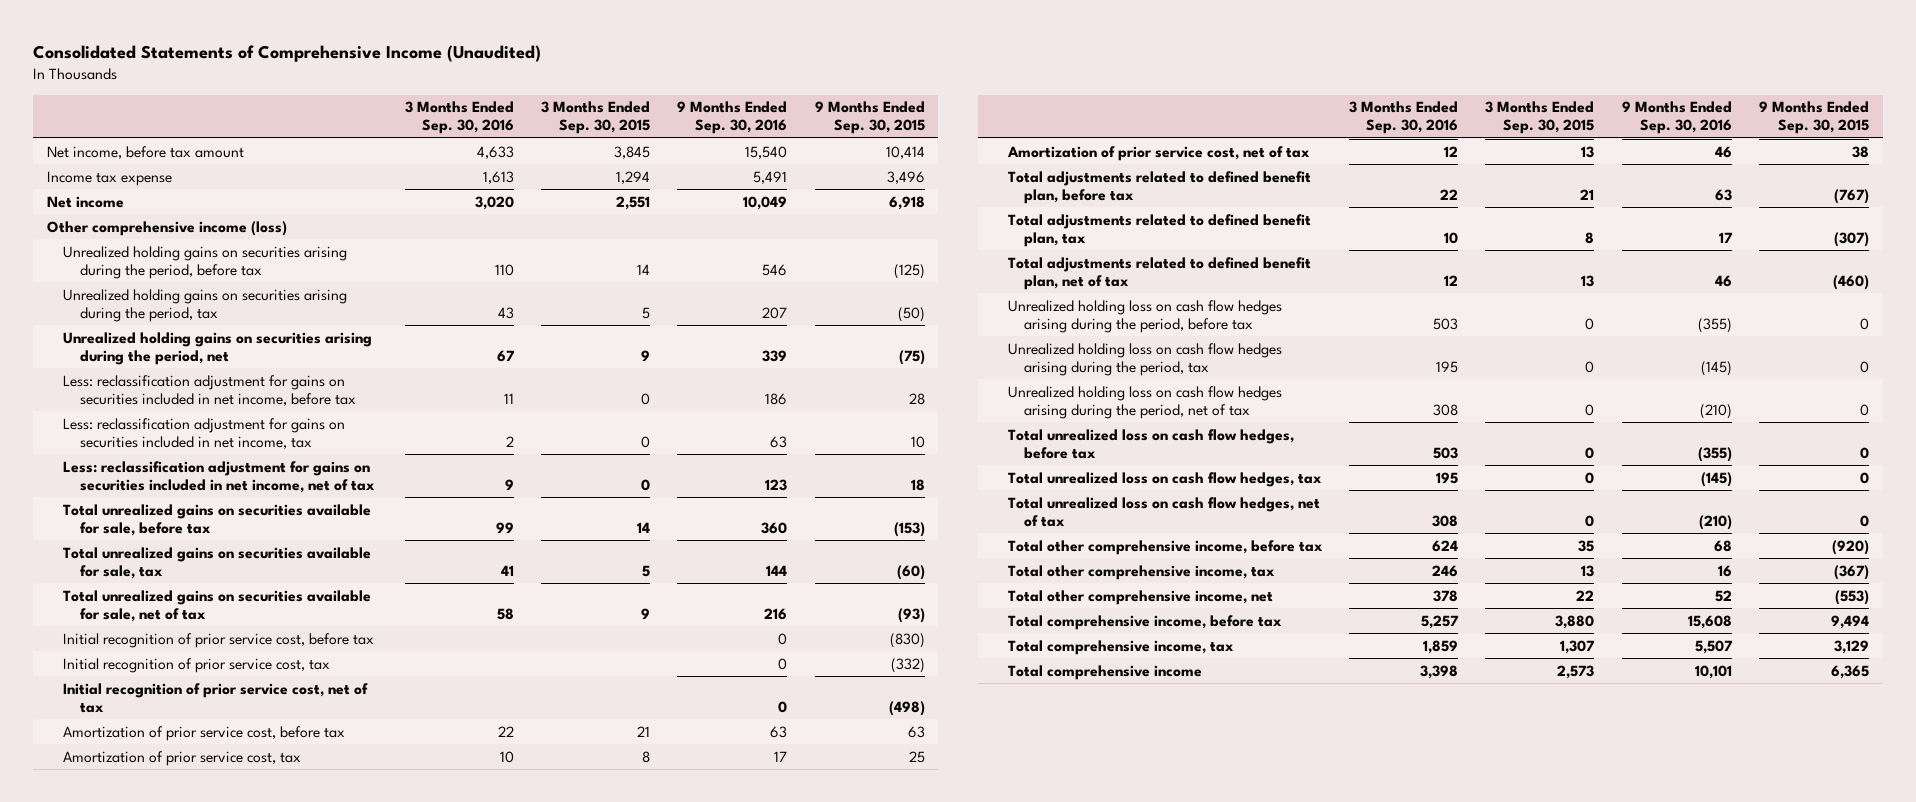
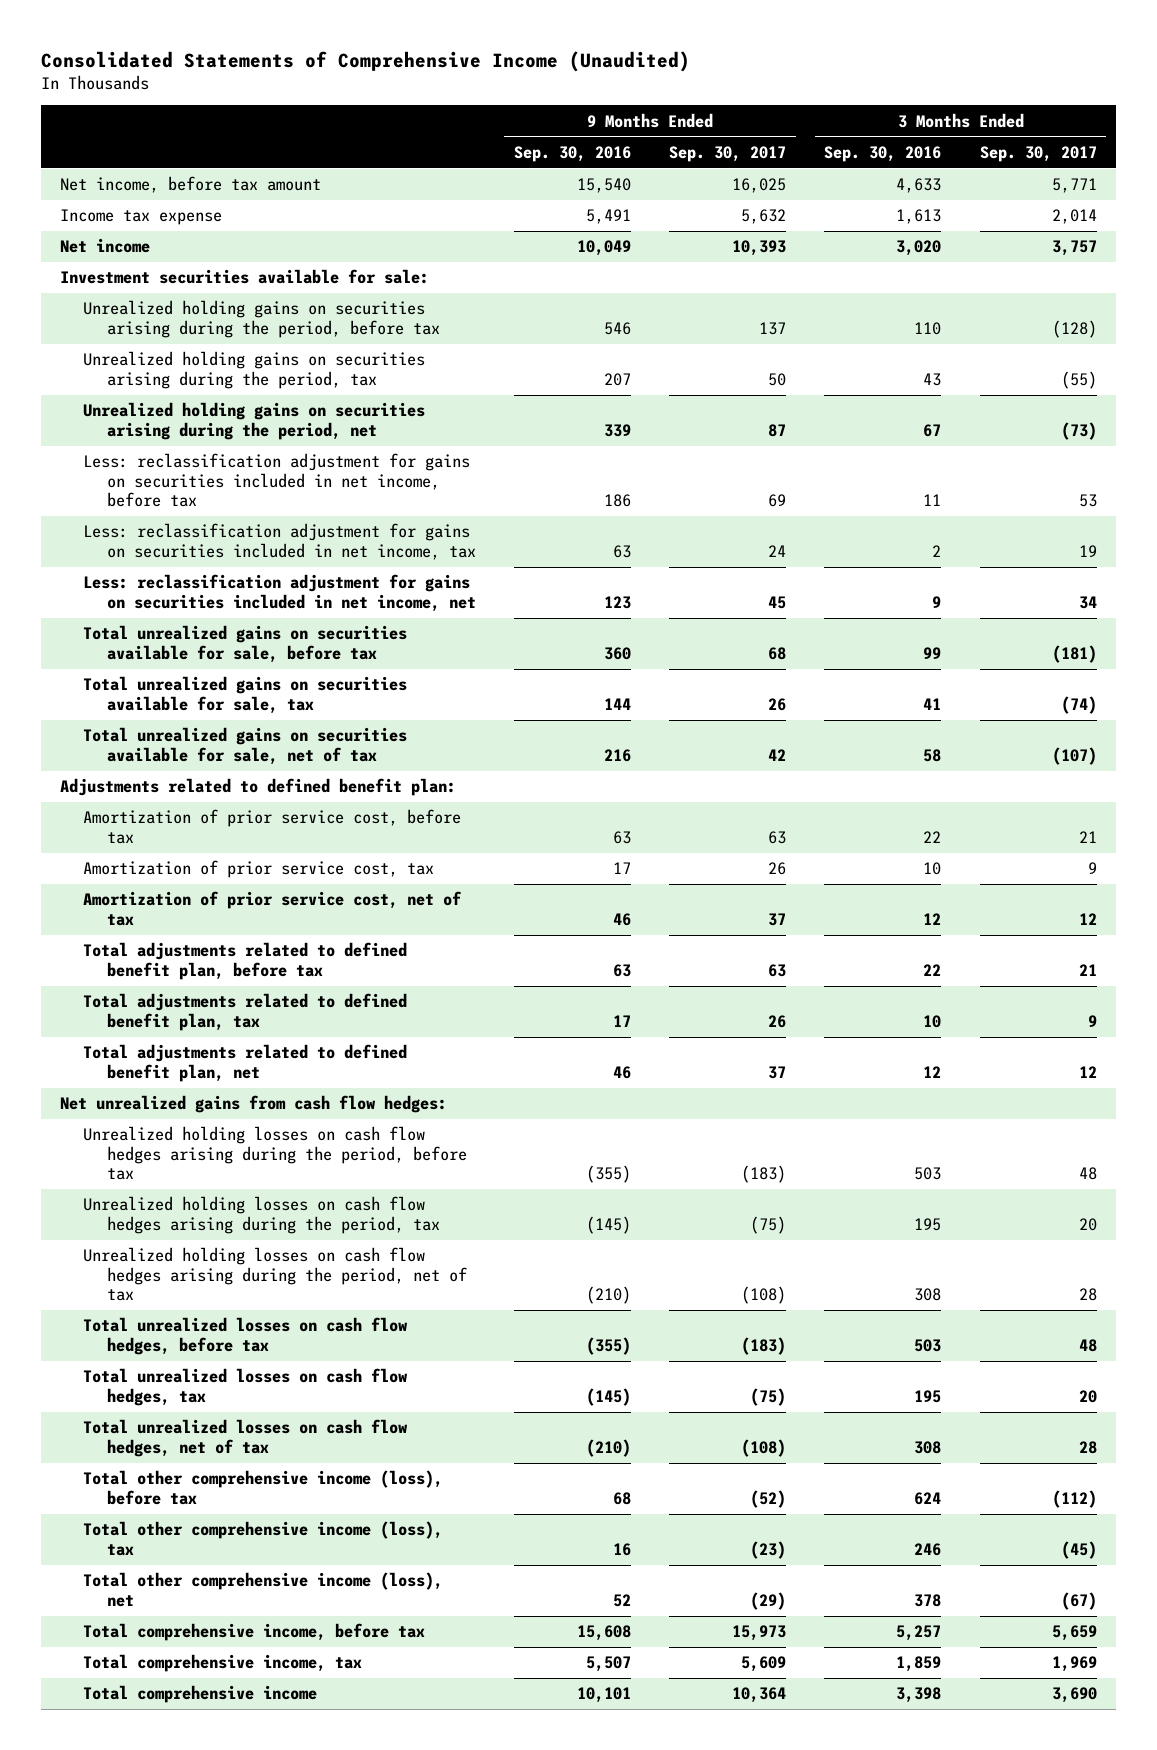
- | 3 Months Ended Sep. 30, 2016 | 3 Months Ended Sep. 30, 2015 | 9 Months Ended Sep. 30, 2016 | 9 Months Ended Sep. 30, 2015
+ | 9 Months Ended Sep. 30, 2016 | 9 Months Ended Sep. 30, 2017 | 3 Months Ended Sep. 30, 2016 | 3 Months Ended Sep. 30, 2017
- Other comprehensive income (loss)
+ Investment securities available for sale:
- Less: reclassification adjustment for gains on securities included in net income, net of tax | 9 | 0 | 123 | 18
+ Less: reclassification adjustment for gains on securities included in net income, net | 123 | 45 | 9 | 34
- Initial recognition of prior service cost, before tax | | | 0 | (830)
- Initial recognition of prior service cost, tax | | | 0 | (332)
- Initial recognition of prior service cost, net of tax | | | 0 | (498)
+ Adjustments related to defined benefit plan:
- Total adjustments related to defined benefit plan, net of tax | 12 | 13 | 46 | (460)
- Unrealized holding loss on cash flow hedges arising during the period, before tax | 503 | 0 | (355) | 0
- Unrealized holding loss on cash flow hedges arising during the period, tax | 195 | 0 | (145) | 0
- Unrealized holding loss on cash flow hedges arising during the period, net of tax | 308 | 0 | (210) | 0
- Total unrealized loss on cash flow hedges, before tax | 503 | 0 | (355) | 0
- Total unrealized loss on cash flow hedges, tax | 195 | 0 | (145) | 0
- Total unrealized loss on cash flow hedges, net of tax | 308 | 0 | (210) | 0
- Total other comprehensive income, before tax | 624 | 35 | 68 | (920)
- Total other comprehensive income, tax | 246 | 13 | 16 | (367)
- Total other comprehensive income, net | 378 | 22 | 52 | (553)
+ Total adjustments related to defined benefit plan, net | 46 | 37 | 12 | 12
+ Net unrealized gains from cash flow hedges:
+ Unrealized holding losses on cash flow hedges arising during the period, before tax | (355) | (183) | 503 | 48
+ Unrealized holding losses on cash flow hedges arising during the period, tax | (145) | (75) | 195 | 20
+ Unrealized holding losses on cash flow hedges arising during the period, net of tax | (210) | (108) | 308 | 28
+ Total unrealized losses on cash flow hedges, before tax | (355) | (183) | 503 | 48
+ Total unrealized losses on cash flow hedges, tax | (145) | (75) | 195 | 20
+ Total unrealized losses on cash flow hedges, net of tax | (210) | (108) | 308 | 28
+ Total other comprehensive income (loss), before tax | 68 | (52) | 624 | (112)
+ Total other comprehensive income (loss), tax | 16 | (23) | 246 | (45)
+ Total other comprehensive income (loss), net | 52 | (29) | 378 | (67)

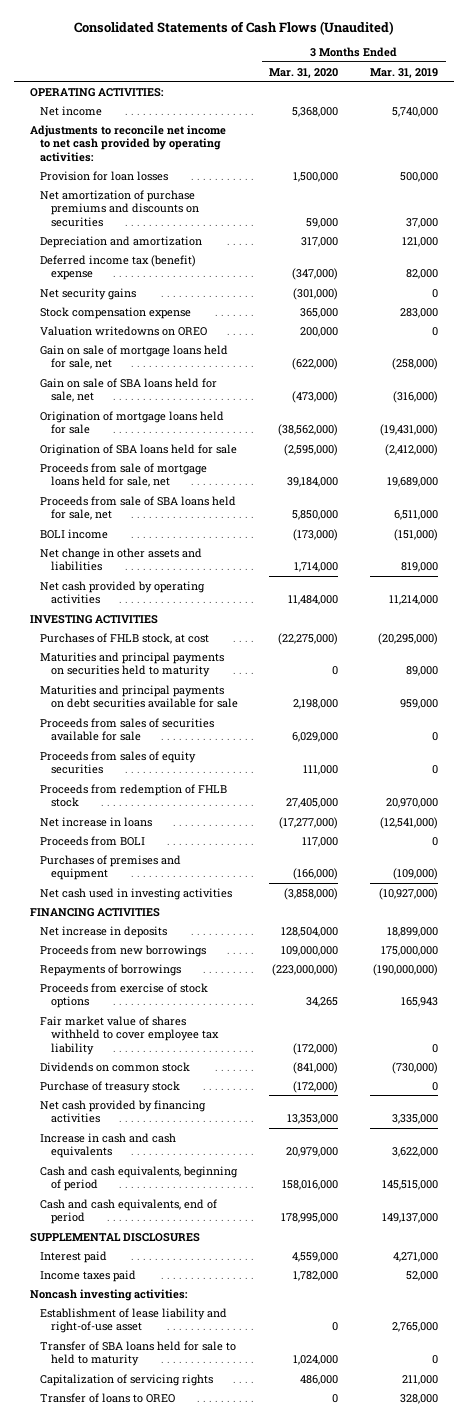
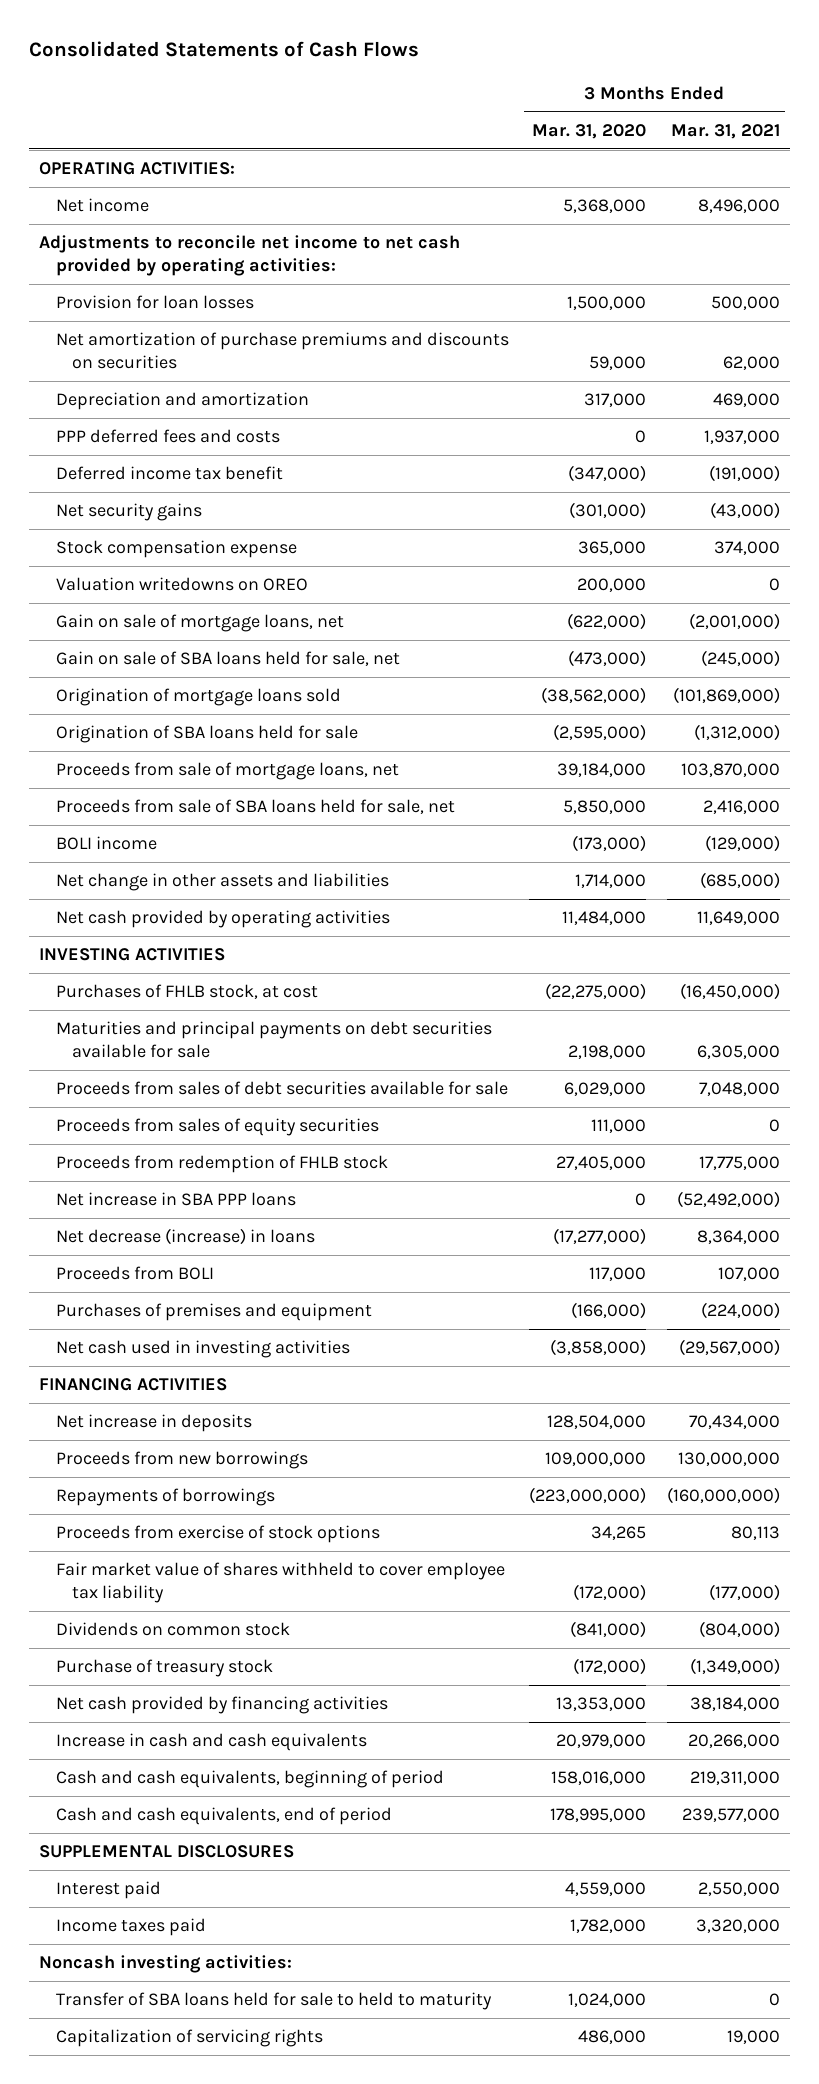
- Consolidated Statements of Cash Flows (Unaudited)
+ Consolidated Statements of Cash Flows
- | 3 Months Ended Mar. 31, 2020 | 3 Months Ended Mar. 31, 2019
+ | 3 Months Ended Mar. 31, 2020 | 3 Months Ended Mar. 31, 2021
- Deferred income tax (benefit) expense | (347,000) | 82,000
+ PPP deferred fees and costs | 0 | 1,937,000
+ Deferred income tax benefit | (347,000) | (191,000)
- Gain on sale of mortgage loans held for sale, net | (622,000) | (258,000)
+ Gain on sale of mortgage loans, net | (622,000) | (2,001,000)
- Origination of mortgage loans held for sale | (38,562,000) | (19,431,000)
+ Origination of mortgage loans sold | (38,562,000) | (101,869,000)
- Proceeds from sale of mortgage loans held for sale, net | 39,184,000 | 19,689,000
+ Proceeds from sale of mortgage loans, net | 39,184,000 | 103,870,000
- Maturities and principal payments on securities held to maturity | 0 | 89,000
- Proceeds from sales of securities available for sale | 6,029,000 | 0
+ Proceeds from sales of debt securities available for sale | 6,029,000 | 7,048,000
- Net increase in loans | (17,277,000) | (12,541,000)
+ Net increase in SBA PPP loans | 0 | (52,492,000)
+ Net decrease (increase) in loans | (17,277,000) | 8,364,000
- Establishment of lease liability and right-of-use asset | 0 | 2,765,000
- Transfer of loans to OREO | 0 | 328,000

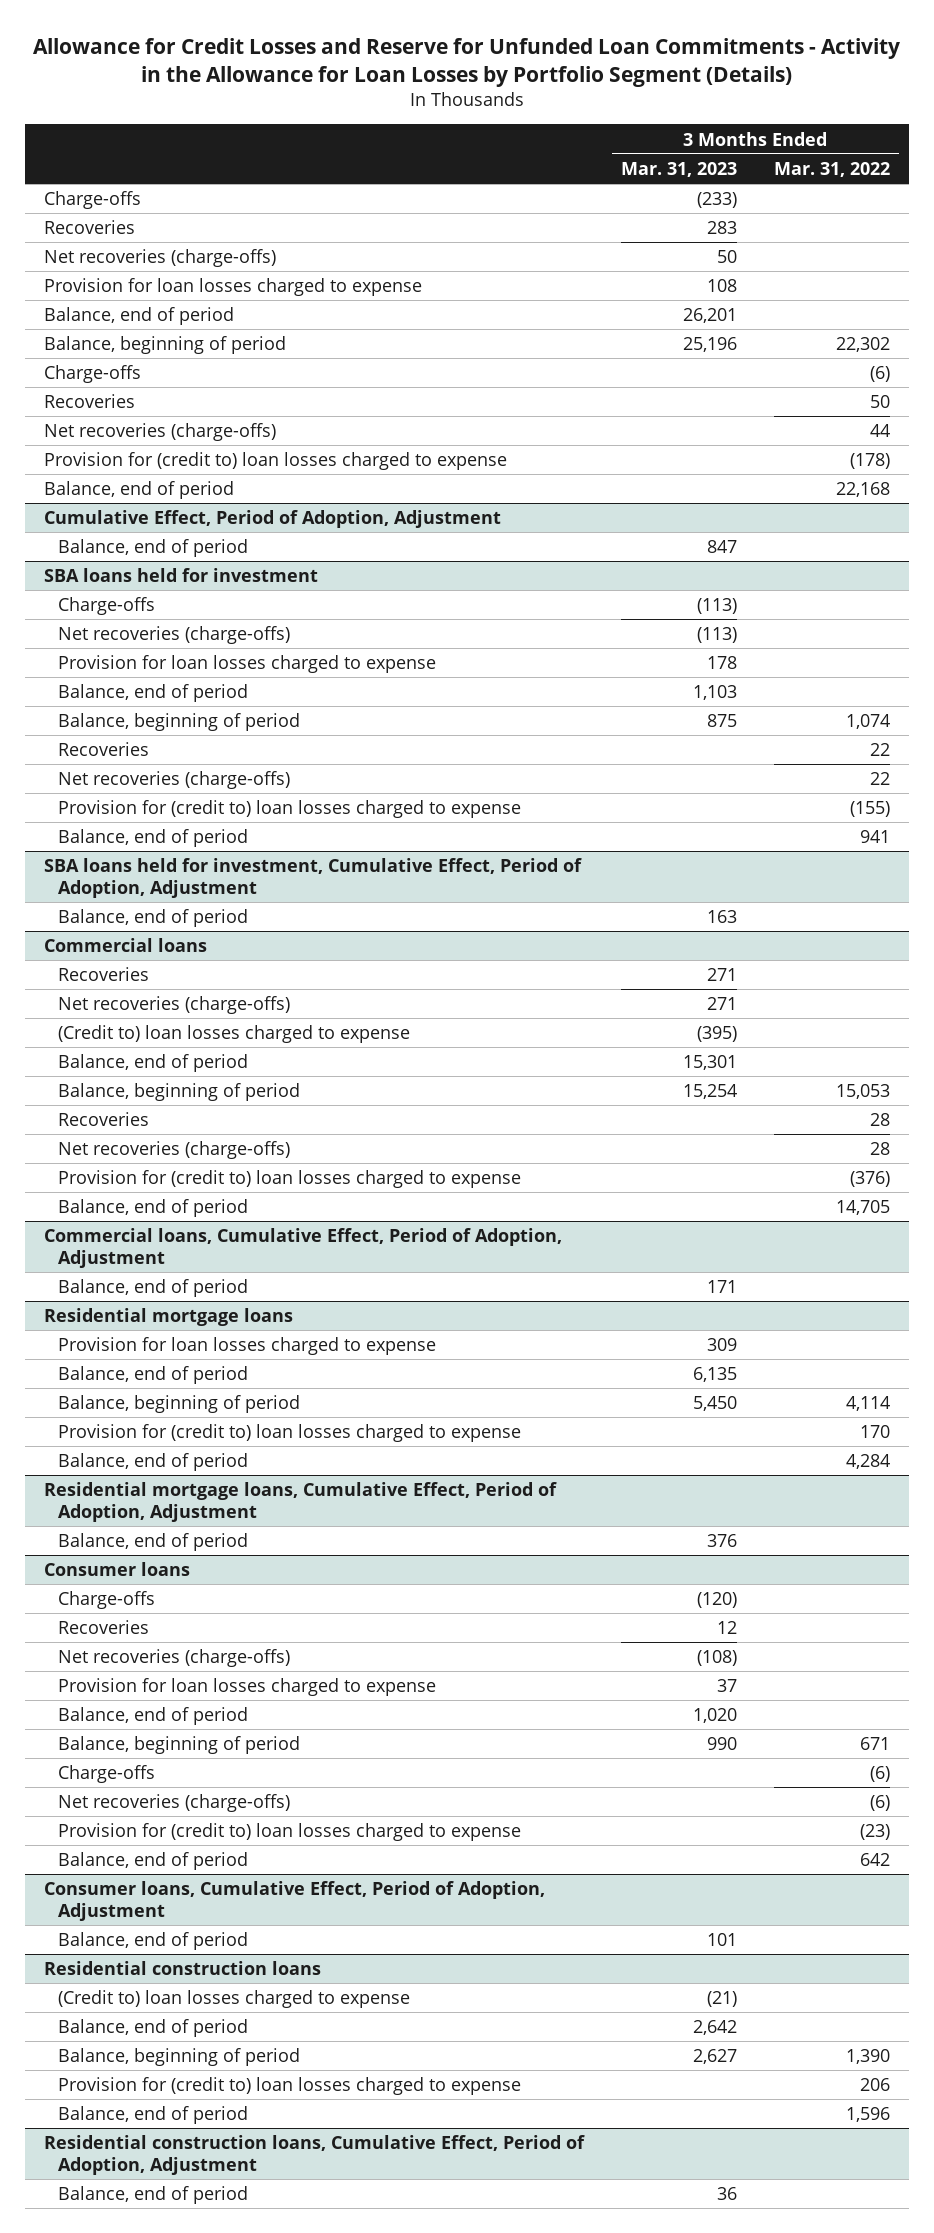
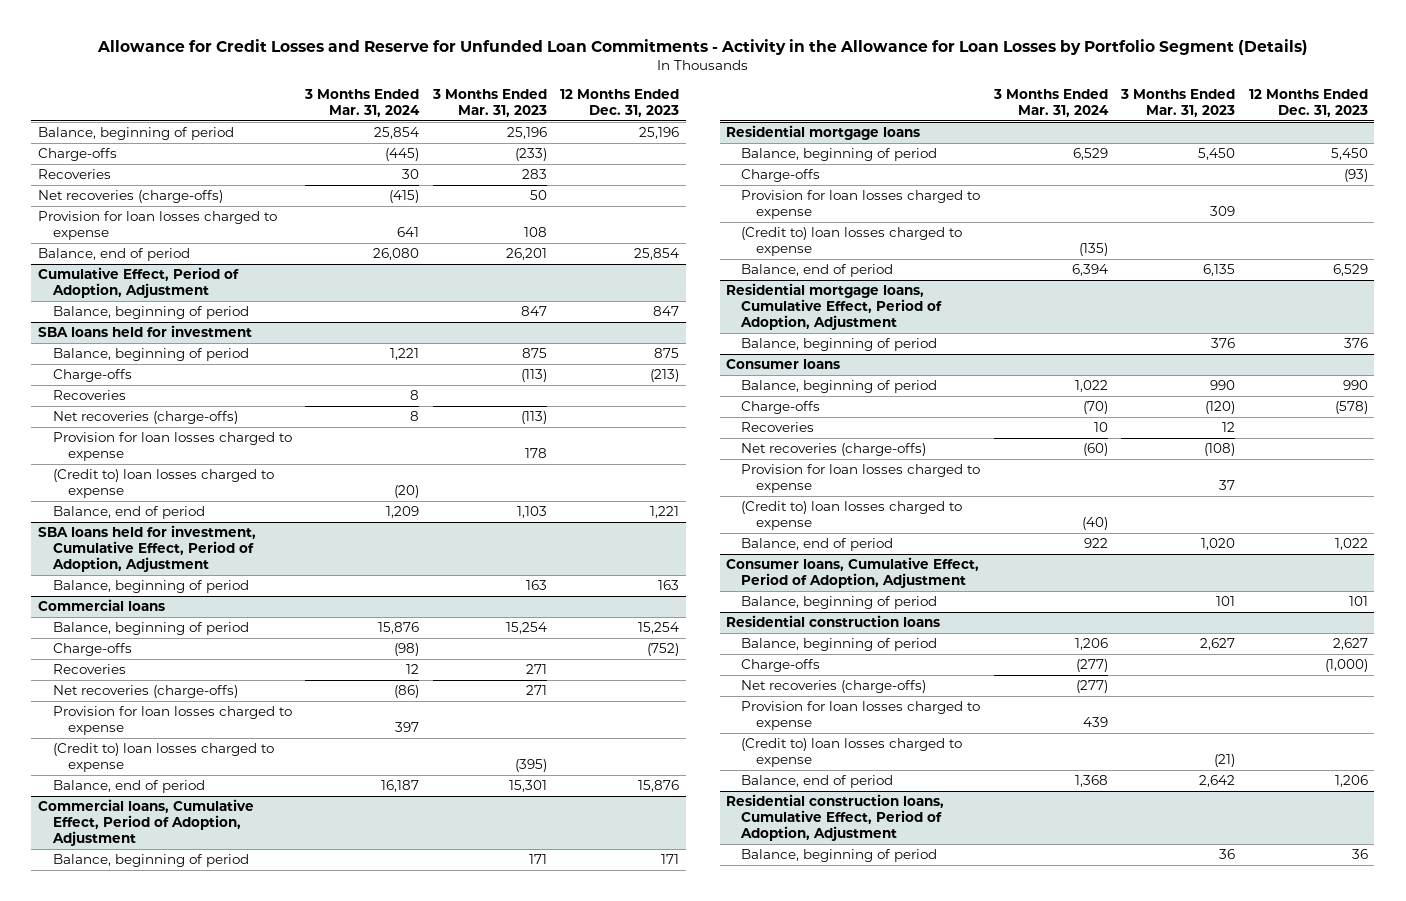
- | 3 Months Ended Mar. 31, 2023 | 3 Months Ended Mar. 31, 2022
+ | 3 Months Ended Mar. 31, 2024 | 3 Months Ended Mar. 31, 2023 | 12 Months Ended Dec. 31, 2023
moved up: Balance, beginning of period | 25,854 | 25,196 | 25,196
- Charge-offs | | (6)
- Recoveries | | 50
- Net recoveries (charge-offs) | | 44
- Provision for (credit to) loan losses charged to expense | | (178)
- Balance, end of period | | 22,168
@ Cumulative Effect, Period of Adoption, Adjustment
- Balance, end of period | 847 |
+ Balance, beginning of period | | 847 | 847
@ SBA loans held for investment
moved up: Balance, beginning of period | 1,221 | 875 | 875
moved up: Recoveries | 8 | |
+ (Credit to) loan losses charged to expense | (20) | |
- Net recoveries (charge-offs) | | 22
- Provision for (credit to) loan losses charged to expense | | (155)
- Balance, end of period | | 941
@ SBA loans held for investment, Cumulative Effect, Period of Adoption, Adjustment
- Balance, end of period | 163 |
+ Balance, beginning of period | | 163 | 163
@ Commercial loans
moved up: Balance, beginning of period | 15,876 | 15,254 | 15,254
+ Charge-offs | (98) | | (752)
+ Provision for loan losses charged to expense | 397 | |
- Recoveries | | 28
- Net recoveries (charge-offs) | | 28
- Provision for (credit to) loan losses charged to expense | | (376)
- Balance, end of period | | 14,705
@ Commercial loans, Cumulative Effect, Period of Adoption, Adjustment
- Balance, end of period | 171 |
+ Balance, beginning of period | | 171 | 171
@ Residential mortgage loans
moved up: Balance, beginning of period | 6,529 | 5,450 | 5,450
+ Charge-offs | | | (93)
+ (Credit to) loan losses charged to expense | (135) | |
- Provision for (credit to) loan losses charged to expense | | 170
- Balance, end of period | | 4,284
@ Residential mortgage loans, Cumulative Effect, Period of Adoption, Adjustment
- Balance, end of period | 376 |
+ Balance, beginning of period | | 376 | 376
@ Consumer loans
moved up: Balance, beginning of period | 1,022 | 990 | 990
+ (Credit to) loan losses charged to expense | (40) | |
- Charge-offs | | (6)
- Net recoveries (charge-offs) | | (6)
- Provision for (credit to) loan losses charged to expense | | (23)
- Balance, end of period | | 642
@ Consumer loans, Cumulative Effect, Period of Adoption, Adjustment
- Balance, end of period | 101 |
+ Balance, beginning of period | | 101 | 101
@ Residential construction loans
moved up: Balance, beginning of period | 1,206 | 2,627 | 2,627
+ Charge-offs | (277) | | (1,000)
+ Net recoveries (charge-offs) | (277) | |
+ Provision for loan losses charged to expense | 439 | |
- Provision for (credit to) loan losses charged to expense | | 206
- Balance, end of period | | 1,596
@ Residential construction loans, Cumulative Effect, Period of Adoption, Adjustment
- Balance, end of period | 36 |
+ Balance, beginning of period | | 36 | 36

